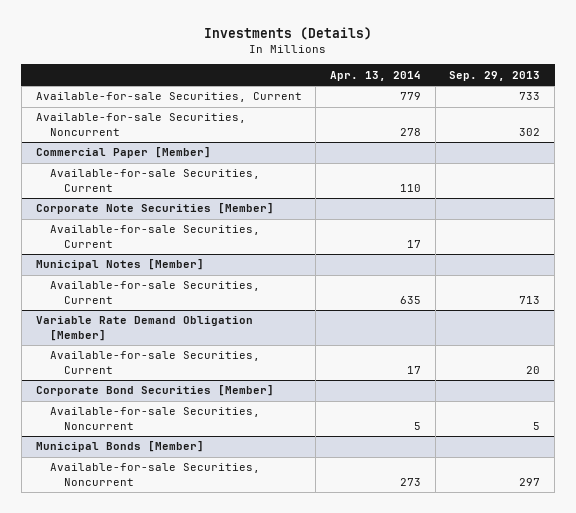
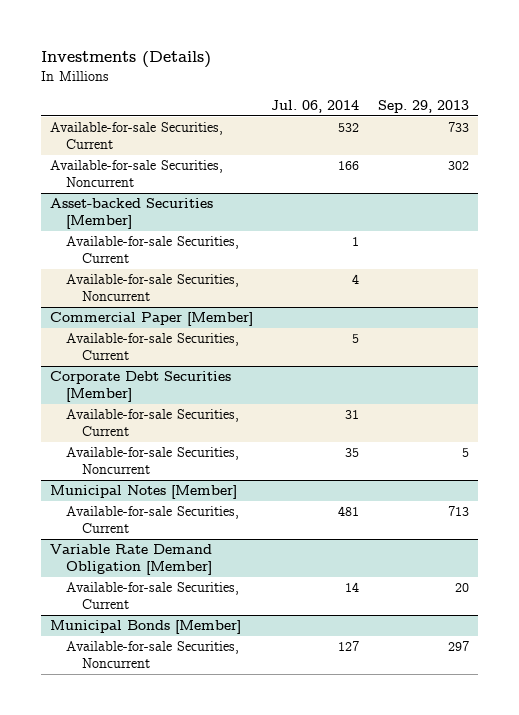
- | Apr. 13, 2014 | Sep. 29, 2013
+ | Jul. 06, 2014 | Sep. 29, 2013
+ Asset-backed Securities [Member]
+ Available-for-sale Securities, Current | 1 |
+ Available-for-sale Securities, Noncurrent | 4 |
- Corporate Note Securities [Member]
+ Corporate Debt Securities [Member]
+ Available-for-sale Securities, Noncurrent | 35 | 5
- Corporate Bond Securities [Member]
- Available-for-sale Securities, Noncurrent | 5 | 5

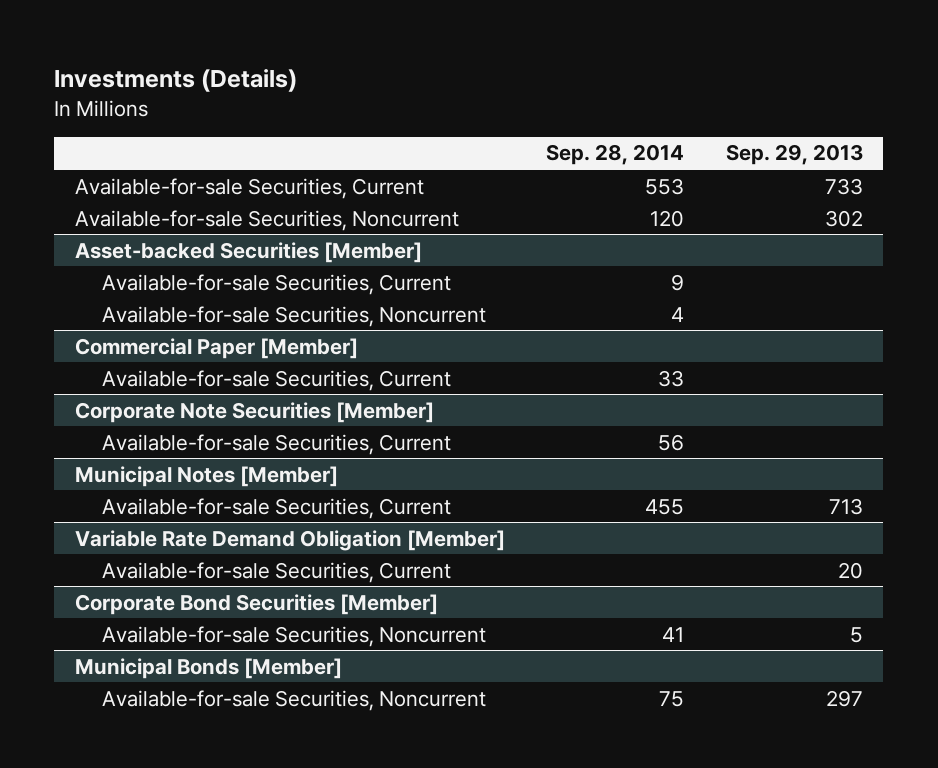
- | Jul. 06, 2014 | Sep. 29, 2013
+ | Sep. 28, 2014 | Sep. 29, 2013
- Corporate Debt Securities [Member]
+ Corporate Note Securities [Member]
- Available-for-sale Securities, Noncurrent | 35 | 5
+ Corporate Bond Securities [Member]
+ Available-for-sale Securities, Noncurrent | 41 | 5

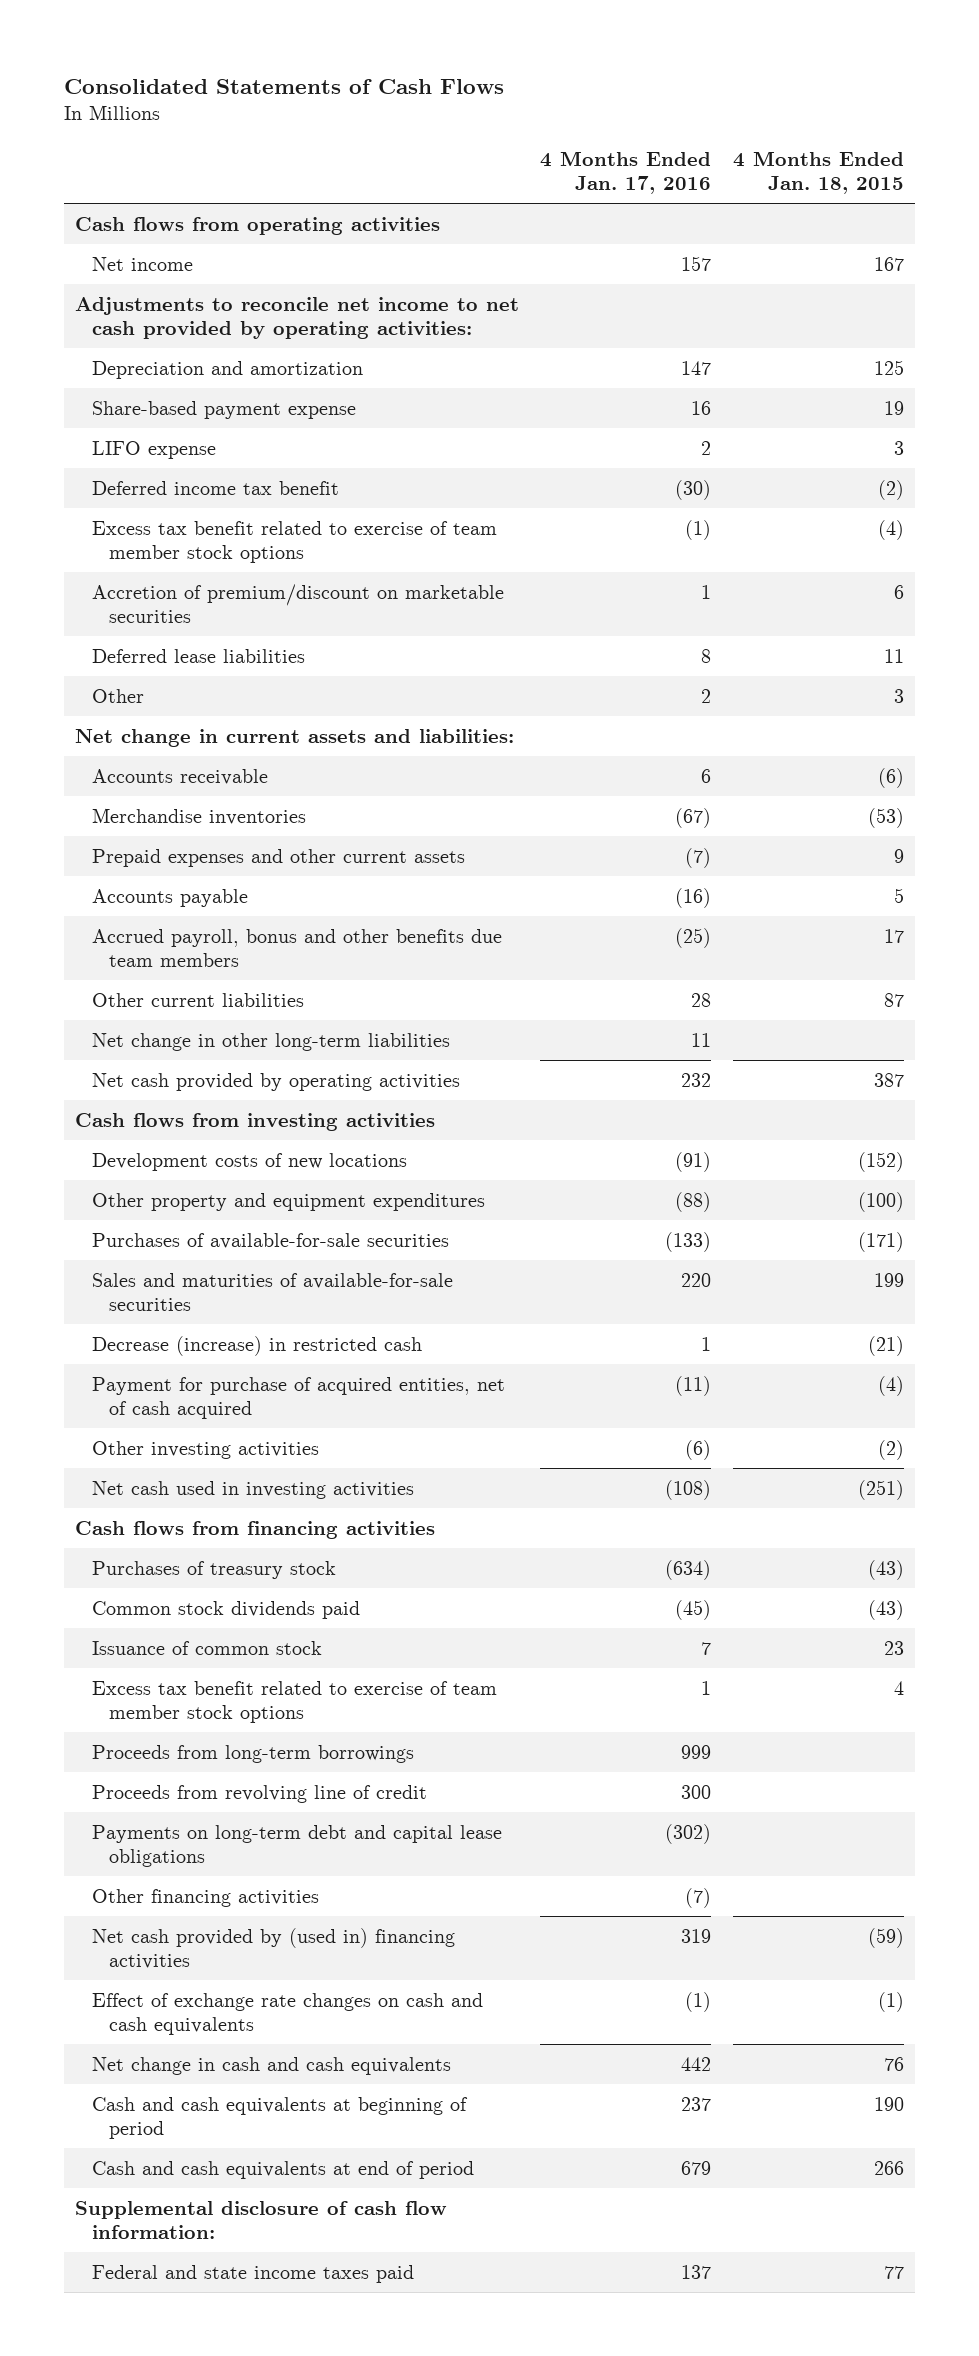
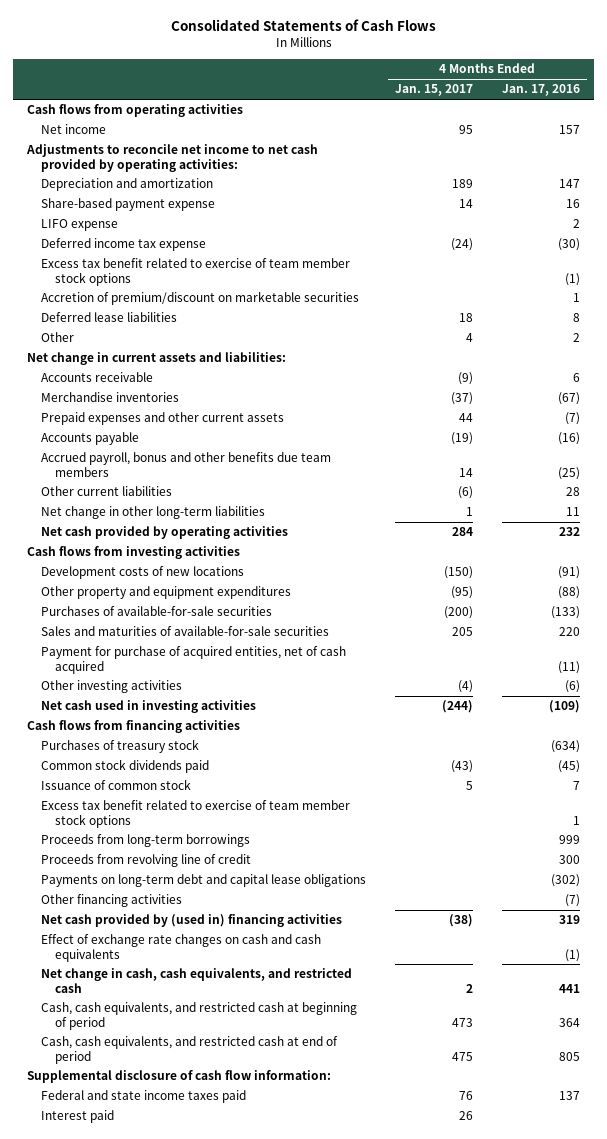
- | 4 Months Ended Jan. 17, 2016 | 4 Months Ended Jan. 18, 2015
+ | 4 Months Ended Jan. 15, 2017 | 4 Months Ended Jan. 17, 2016
- Deferred income tax benefit | (30) | (2)
+ Deferred income tax expense | (24) | (30)
- Decrease (increase) in restricted cash | 1 | (21)
- Net cash used in investing activities | (108) | (251)
+ Net cash used in investing activities | (244) | (109)
- Net change in cash and cash equivalents | 442 | 76
- Cash and cash equivalents at beginning of period | 237 | 190
- Cash and cash equivalents at end of period | 679 | 266
+ Net change in cash, cash equivalents, and restricted cash | 2 | 441
+ Cash, cash equivalents, and restricted cash at beginning of period | 473 | 364
+ Cash, cash equivalents, and restricted cash at end of period | 475 | 805
+ Interest paid | 26 |

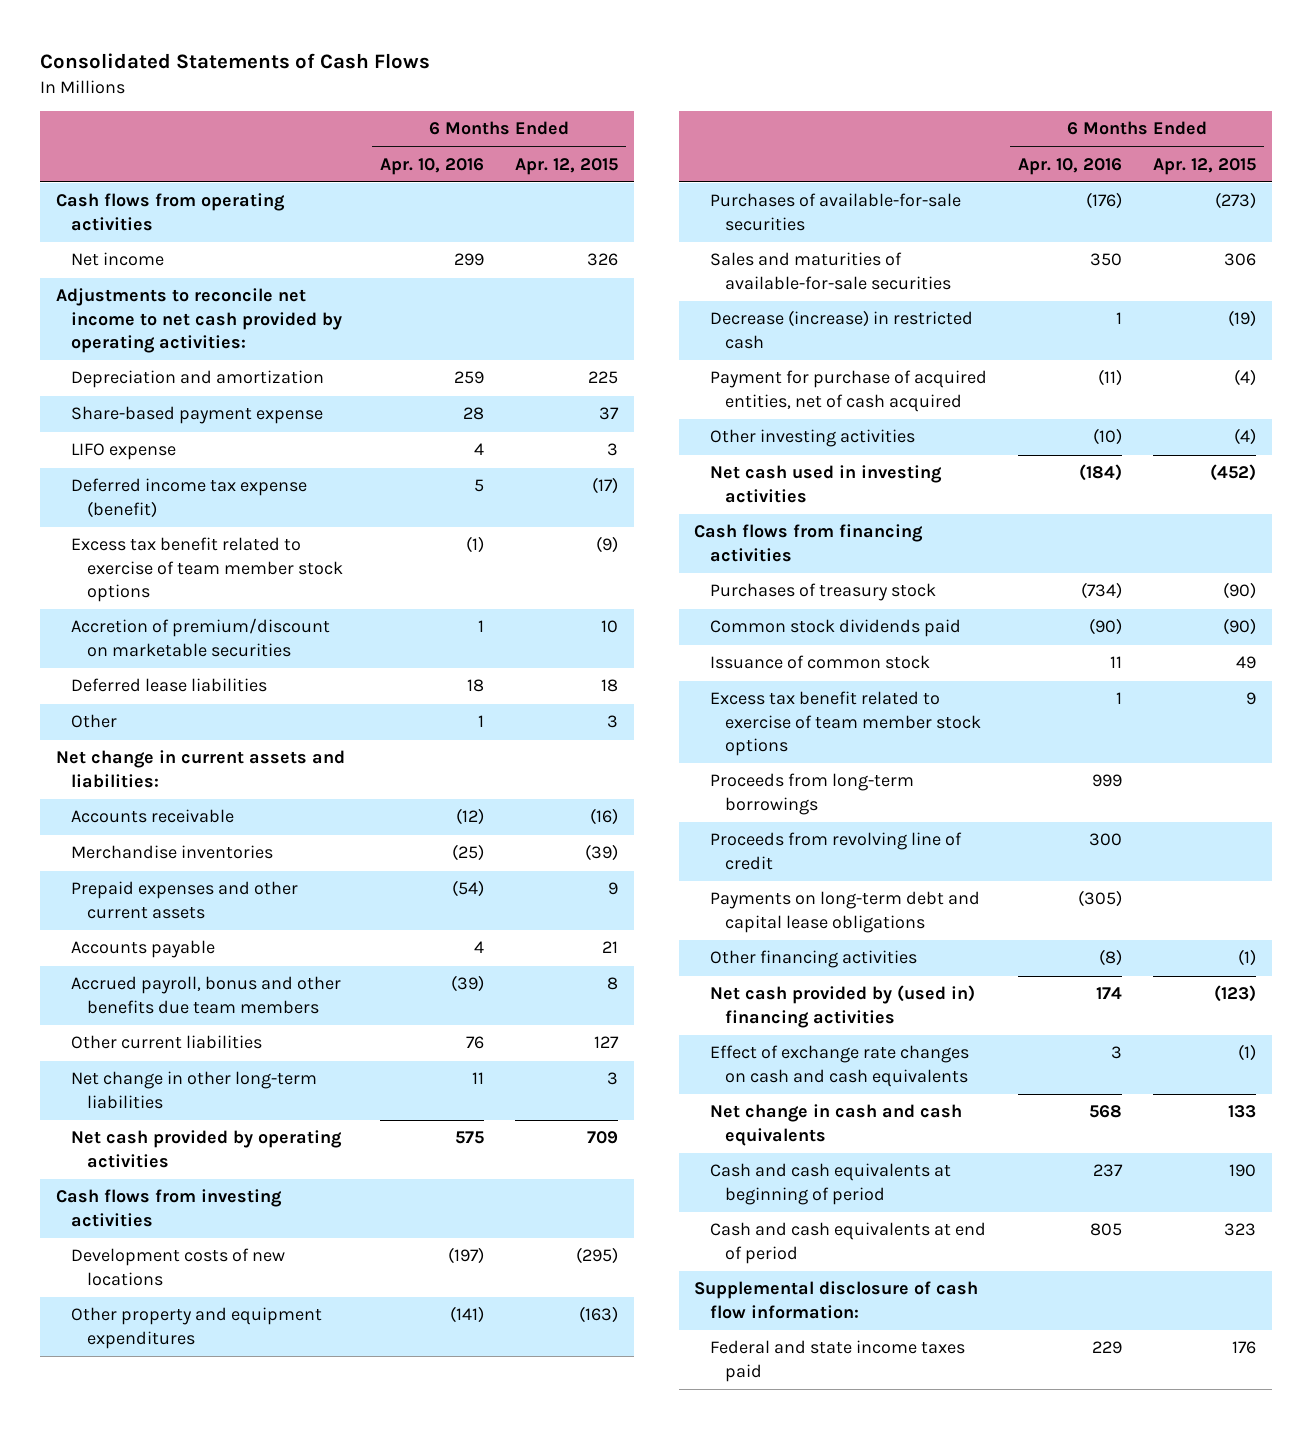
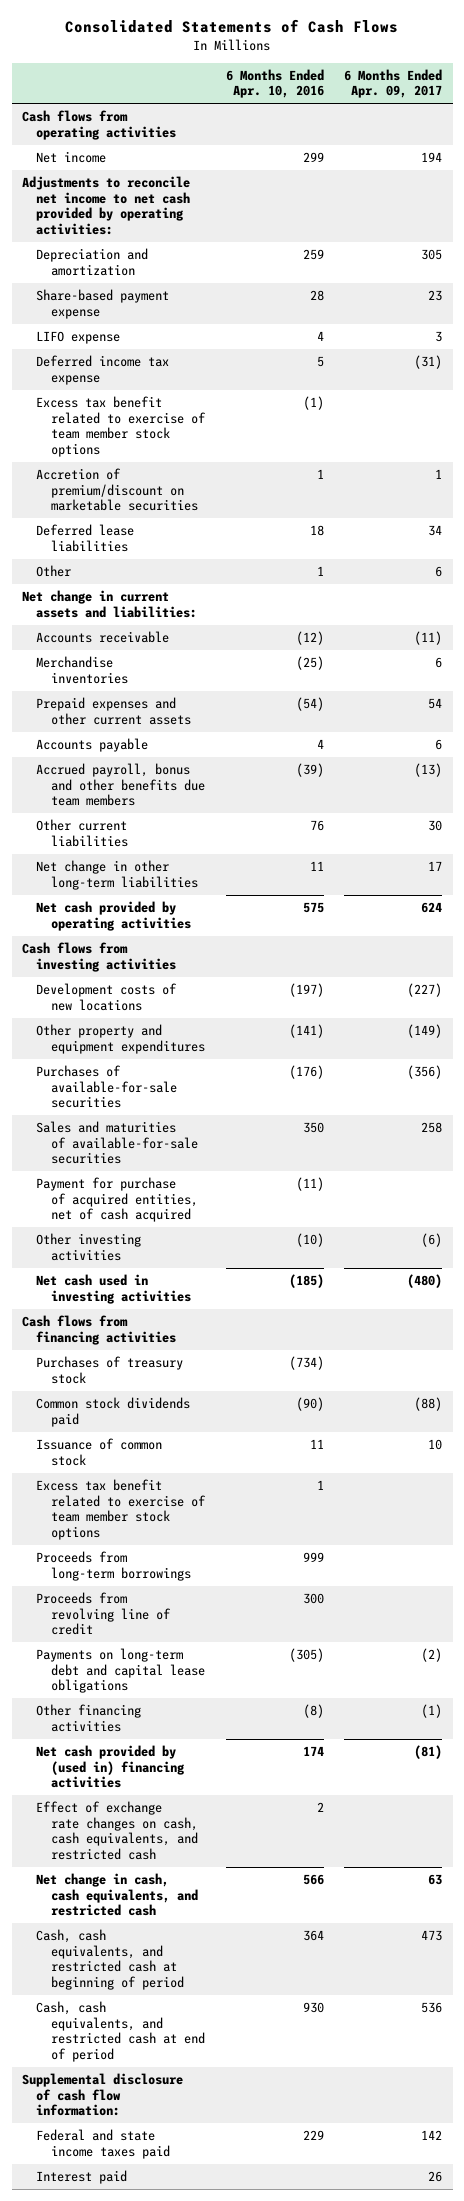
- | 6 Months Ended Apr. 10, 2016 | 6 Months Ended Apr. 12, 2015
+ | 6 Months Ended Apr. 10, 2016 | 6 Months Ended Apr. 09, 2017
- Deferred income tax expense (benefit) | 5 | (17)
+ Deferred income tax expense | 5 | (31)
- Decrease (increase) in restricted cash | 1 | (19)
- Net cash used in investing activities | (184) | (452)
+ Net cash used in investing activities | (185) | (480)
- Effect of exchange rate changes on cash and cash equivalents | 3 | (1)
- Net change in cash and cash equivalents | 568 | 133
- Cash and cash equivalents at beginning of period | 237 | 190
- Cash and cash equivalents at end of period | 805 | 323
+ Effect of exchange rate changes on cash, cash equivalents, and restricted cash | 2 |
+ Net change in cash, cash equivalents, and restricted cash | 566 | 63
+ Cash, cash equivalents, and restricted cash at beginning of period | 364 | 473
+ Cash, cash equivalents, and restricted cash at end of period | 930 | 536
+ Interest paid | | 26

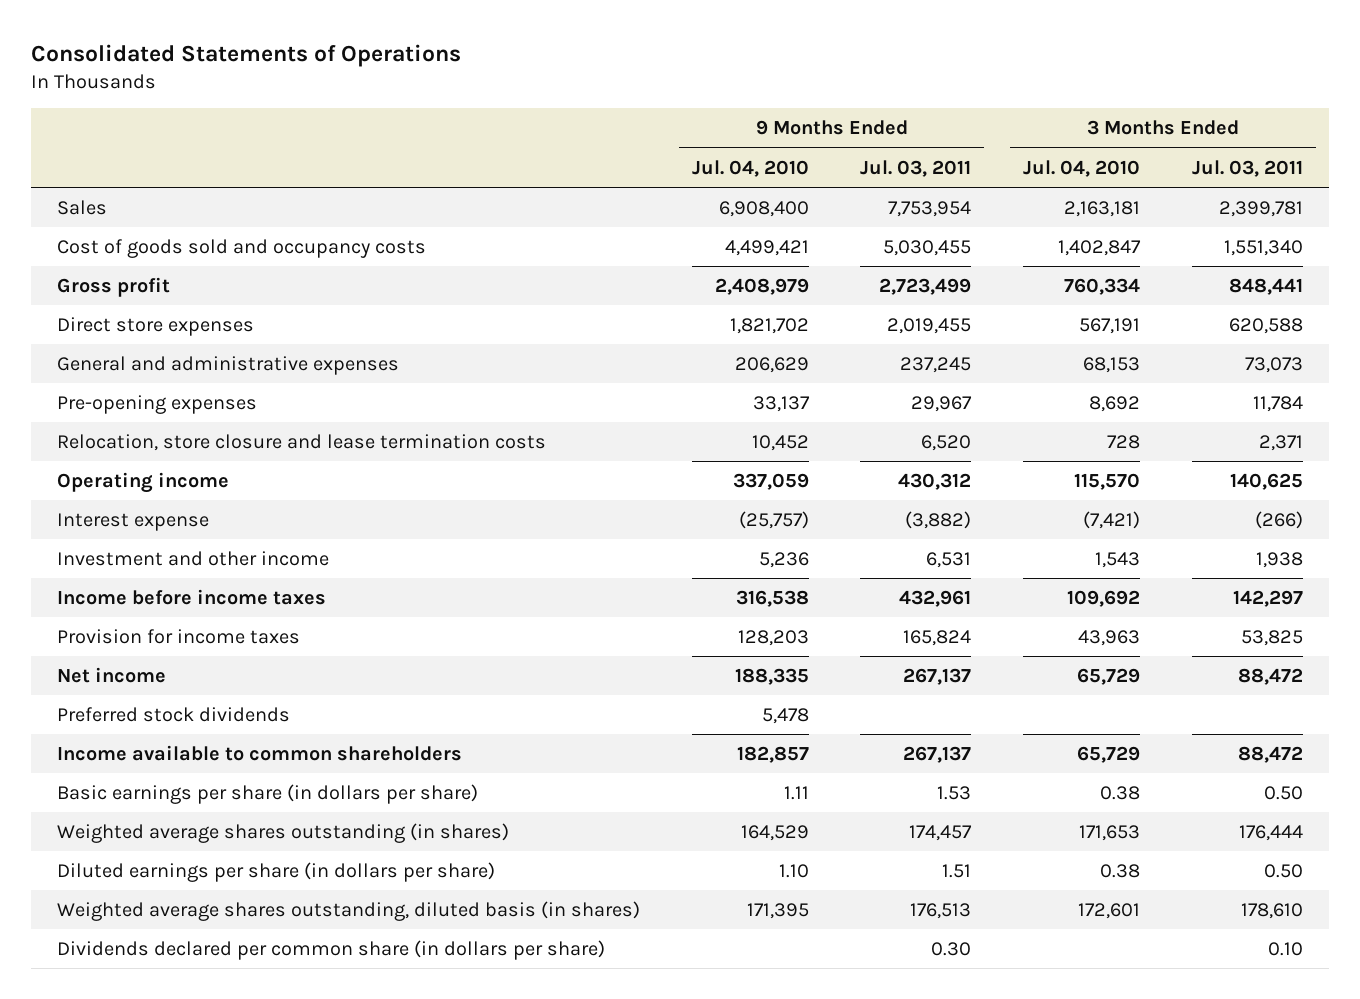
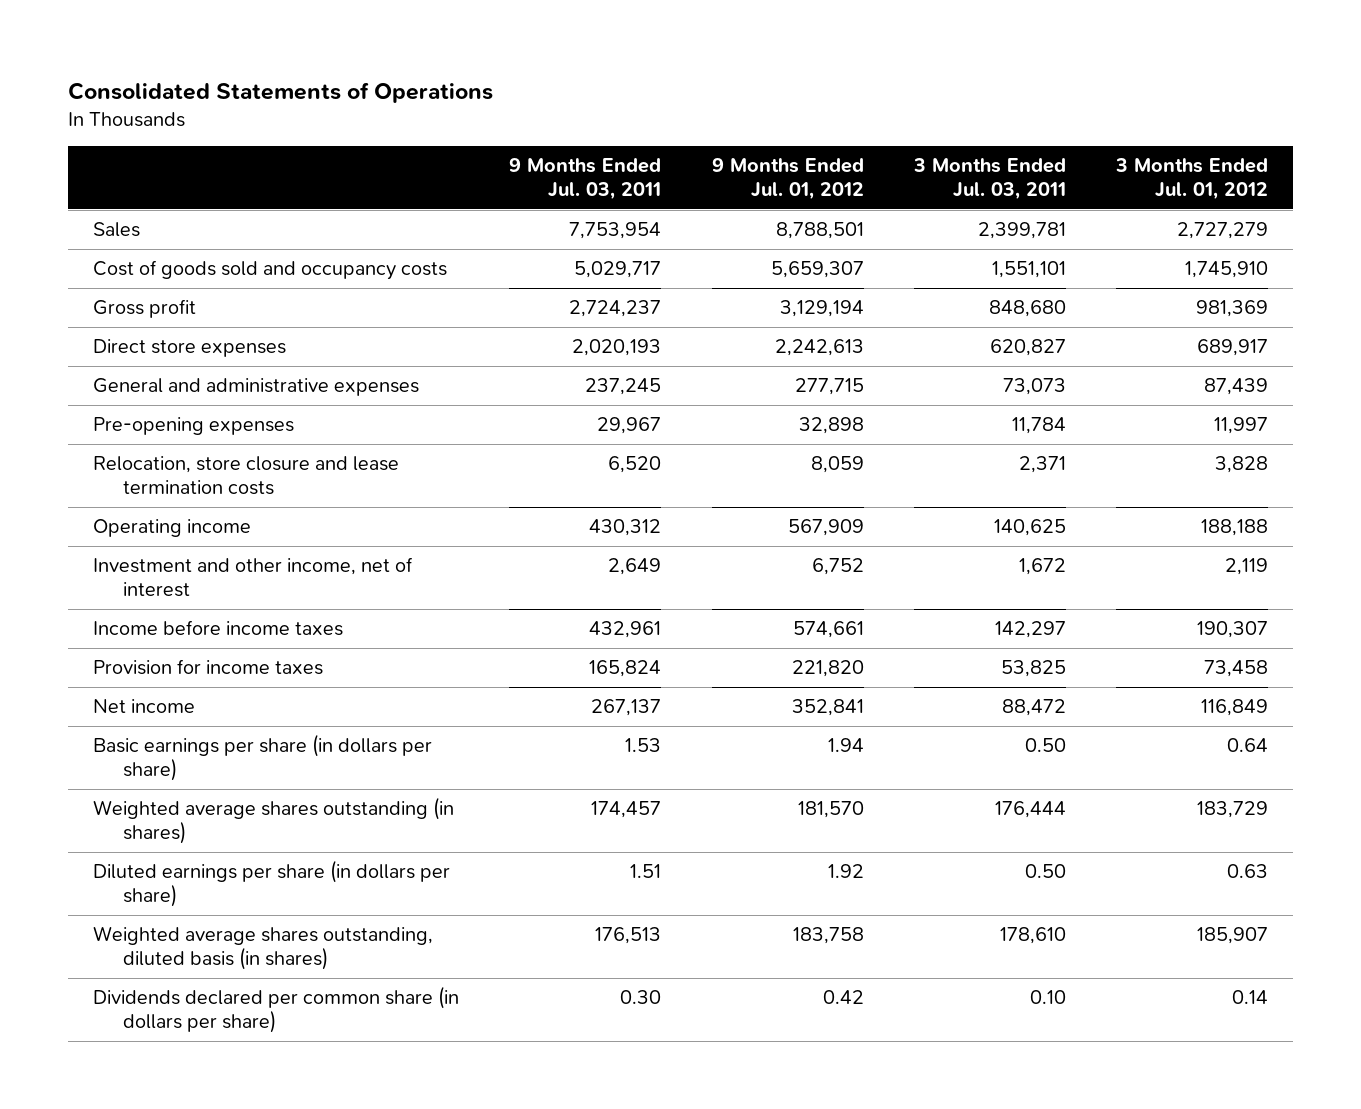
- | 9 Months Ended Jul. 04, 2010 | 9 Months Ended Jul. 03, 2011 | 3 Months Ended Jul. 04, 2010 | 3 Months Ended Jul. 03, 2011
+ | 9 Months Ended Jul. 03, 2011 | 9 Months Ended Jul. 01, 2012 | 3 Months Ended Jul. 03, 2011 | 3 Months Ended Jul. 01, 2012
- Cost of goods sold and occupancy costs | 4,499,421 | 5,030,455 | 1,402,847 | 1,551,340
- Gross profit | 2,408,979 | 2,723,499 | 760,334 | 848,441
- Direct store expenses | 1,821,702 | 2,019,455 | 567,191 | 620,588
+ Cost of goods sold and occupancy costs | 5,029,717 | 5,659,307 | 1,551,101 | 1,745,910
+ Gross profit | 2,724,237 | 3,129,194 | 848,680 | 981,369
+ Direct store expenses | 2,020,193 | 2,242,613 | 620,827 | 689,917
- Interest expense | (25,757) | (3,882) | (7,421) | (266)
- Investment and other income | 5,236 | 6,531 | 1,543 | 1,938
+ Investment and other income, net of interest | 2,649 | 6,752 | 1,672 | 2,119
- Preferred stock dividends | 5,478 | | |
- Income available to common shareholders | 182,857 | 267,137 | 65,729 | 88,472

